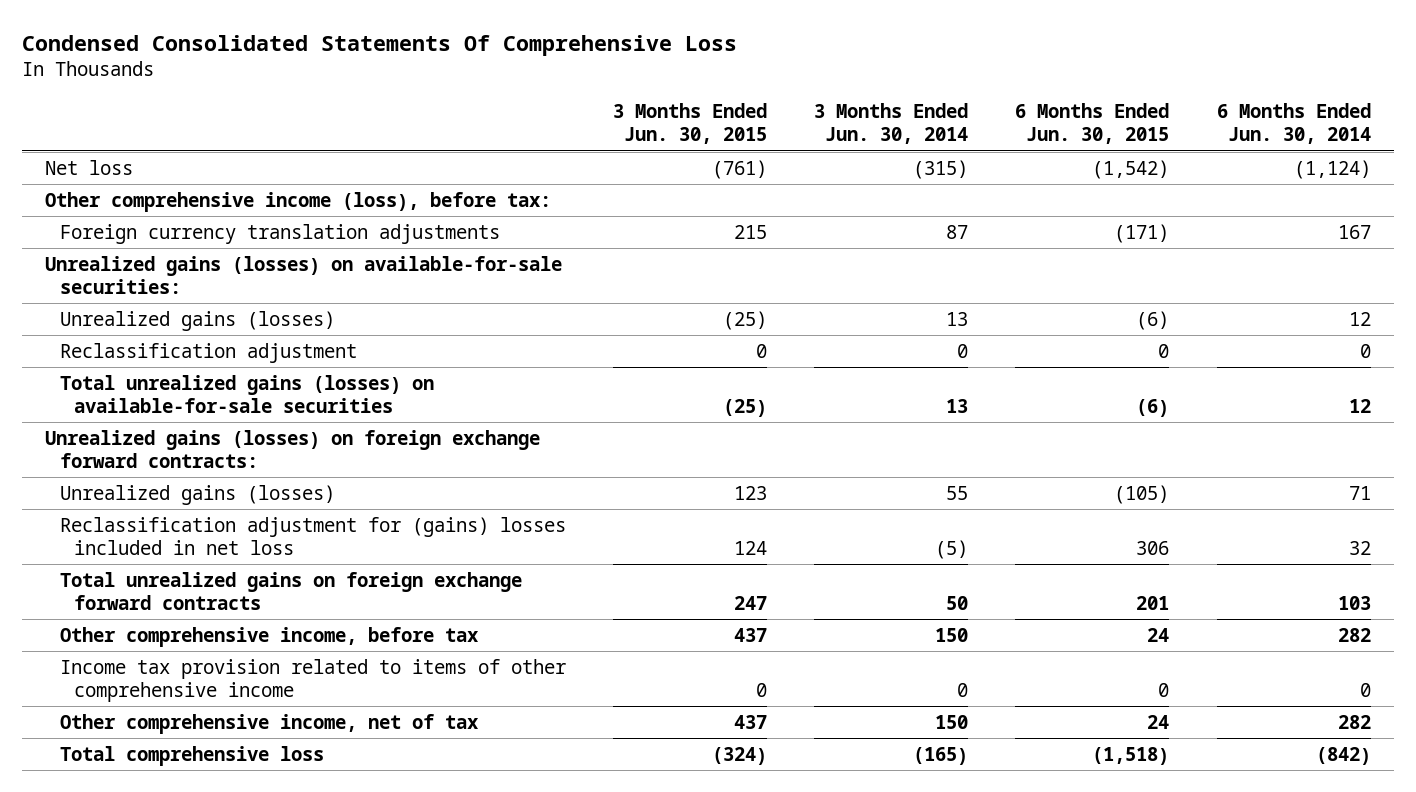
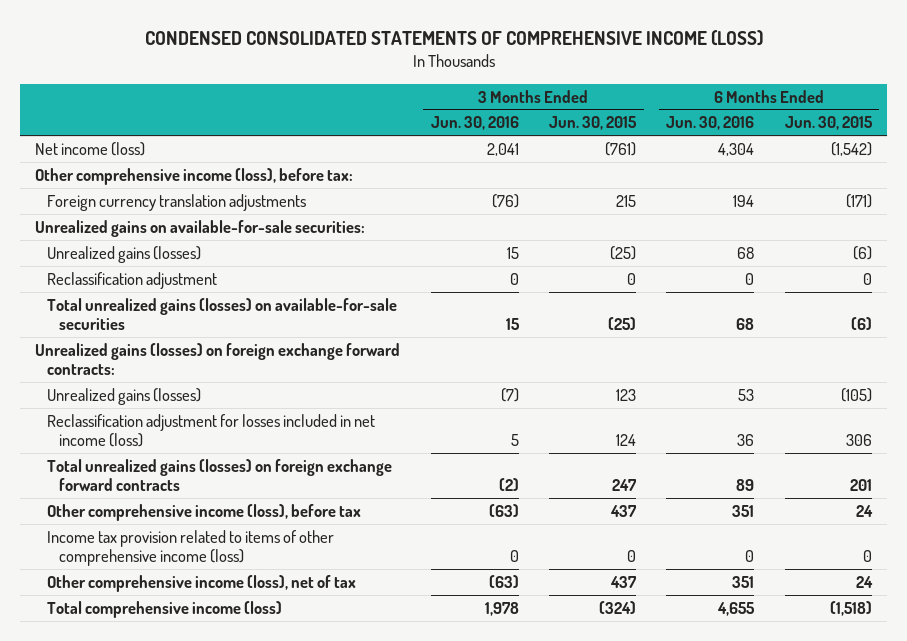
- Condensed Consolidated Statements Of Comprehensive Loss
+ CONDENSED CONSOLIDATED STATEMENTS OF COMPREHENSIVE INCOME (LOSS)
- | 3 Months Ended Jun. 30, 2015 | 3 Months Ended Jun. 30, 2014 | 6 Months Ended Jun. 30, 2015 | 6 Months Ended Jun. 30, 2014
+ | 3 Months Ended Jun. 30, 2016 | 3 Months Ended Jun. 30, 2015 | 6 Months Ended Jun. 30, 2016 | 6 Months Ended Jun. 30, 2015
- Net loss | (761) | (315) | (1,542) | (1,124)
+ Net income (loss) | 2,041 | (761) | 4,304 | (1,542)
- Unrealized gains (losses) on available-for-sale securities:
+ Unrealized gains on available-for-sale securities:
- Reclassification adjustment for (gains) losses included in net loss | 124 | (5) | 306 | 32
- Total unrealized gains on foreign exchange forward contracts | 247 | 50 | 201 | 103
- Other comprehensive income, before tax | 437 | 150 | 24 | 282
- Income tax provision related to items of other comprehensive income | 0 | 0 | 0 | 0
- Other comprehensive income, net of tax | 437 | 150 | 24 | 282
- Total comprehensive loss | (324) | (165) | (1,518) | (842)
+ Reclassification adjustment for losses included in net income (loss) | 5 | 124 | 36 | 306
+ Total unrealized gains (losses) on foreign exchange forward contracts | (2) | 247 | 89 | 201
+ Other comprehensive income (loss), before tax | (63) | 437 | 351 | 24
+ Income tax provision related to items of other comprehensive income (loss) | 0 | 0 | 0 | 0
+ Other comprehensive income (loss), net of tax | (63) | 437 | 351 | 24
+ Total comprehensive income (loss) | 1,978 | (324) | 4,655 | (1,518)

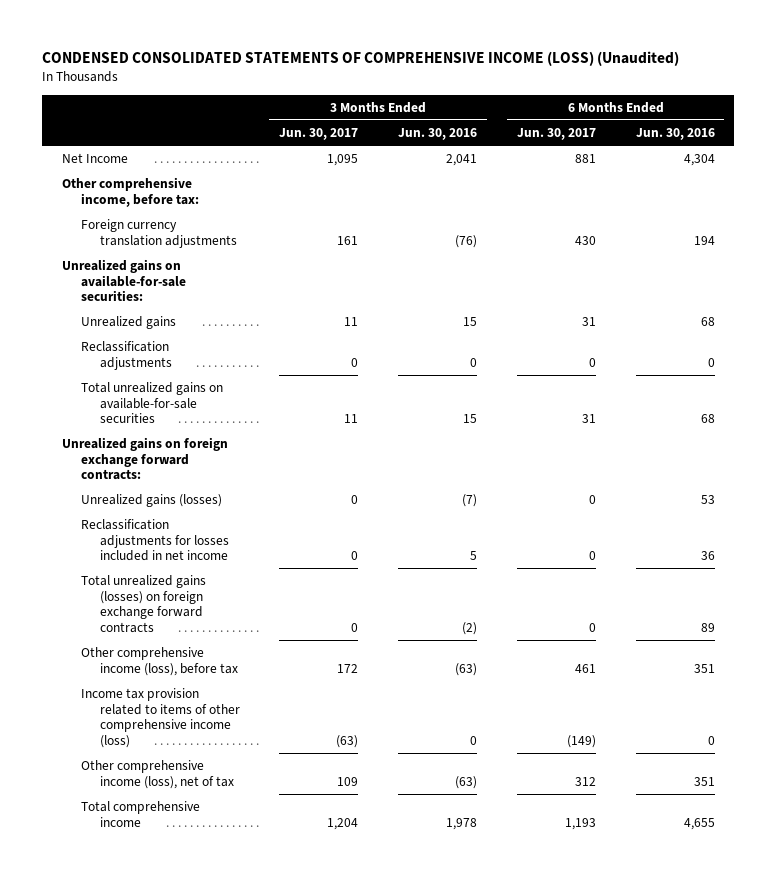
- CONDENSED CONSOLIDATED STATEMENTS OF COMPREHENSIVE INCOME (LOSS)
+ CONDENSED CONSOLIDATED STATEMENTS OF COMPREHENSIVE INCOME (LOSS) (Unaudited)
- | 3 Months Ended Jun. 30, 2016 | 3 Months Ended Jun. 30, 2015 | 6 Months Ended Jun. 30, 2016 | 6 Months Ended Jun. 30, 2015
+ | 3 Months Ended Jun. 30, 2017 | 3 Months Ended Jun. 30, 2016 | 6 Months Ended Jun. 30, 2017 | 6 Months Ended Jun. 30, 2016
- Net income (loss) | 2,041 | (761) | 4,304 | (1,542)
- Other comprehensive income (loss), before tax:
+ Net Income | 1,095 | 2,041 | 881 | 4,304
+ Other comprehensive income, before tax:
- Unrealized gains (losses) | 15 | (25) | 68 | (6)
- Reclassification adjustment | 0 | 0 | 0 | 0
- Total unrealized gains (losses) on available-for-sale securities | 15 | (25) | 68 | (6)
- Unrealized gains (losses) on foreign exchange forward contracts:
+ Unrealized gains | 11 | 15 | 31 | 68
+ Reclassification adjustments | 0 | 0 | 0 | 0
+ Total unrealized gains on available-for-sale securities | 11 | 15 | 31 | 68
+ Unrealized gains on foreign exchange forward contracts:
- Reclassification adjustment for losses included in net income (loss) | 5 | 124 | 36 | 306
+ Reclassification adjustments for losses included in net income | 0 | 5 | 0 | 36
- Total comprehensive income (loss) | 1,978 | (324) | 4,655 | (1,518)
+ Total comprehensive income | 1,204 | 1,978 | 1,193 | 4,655

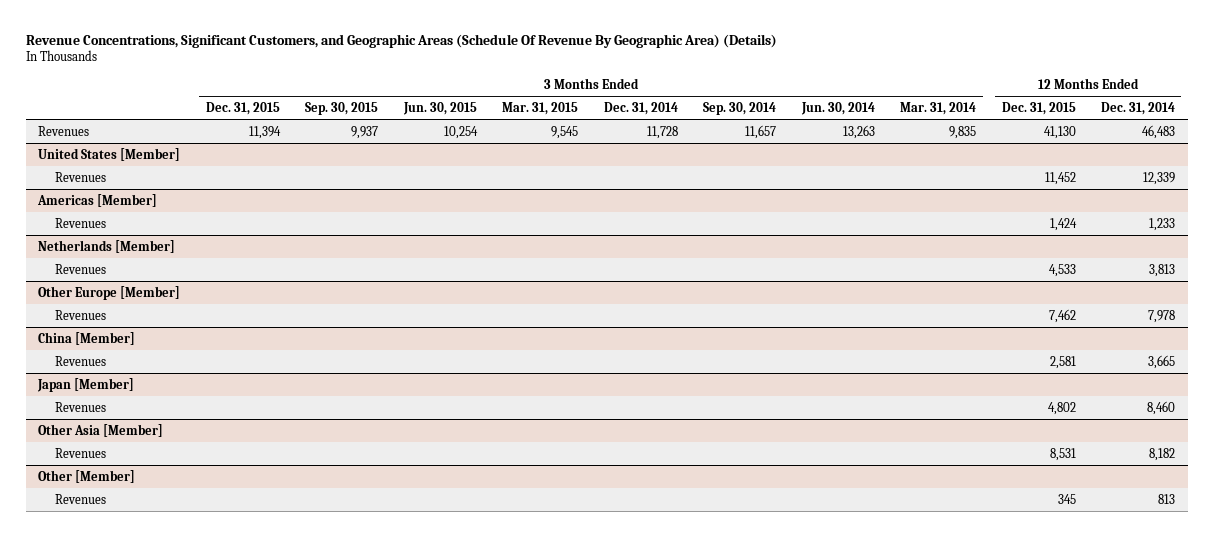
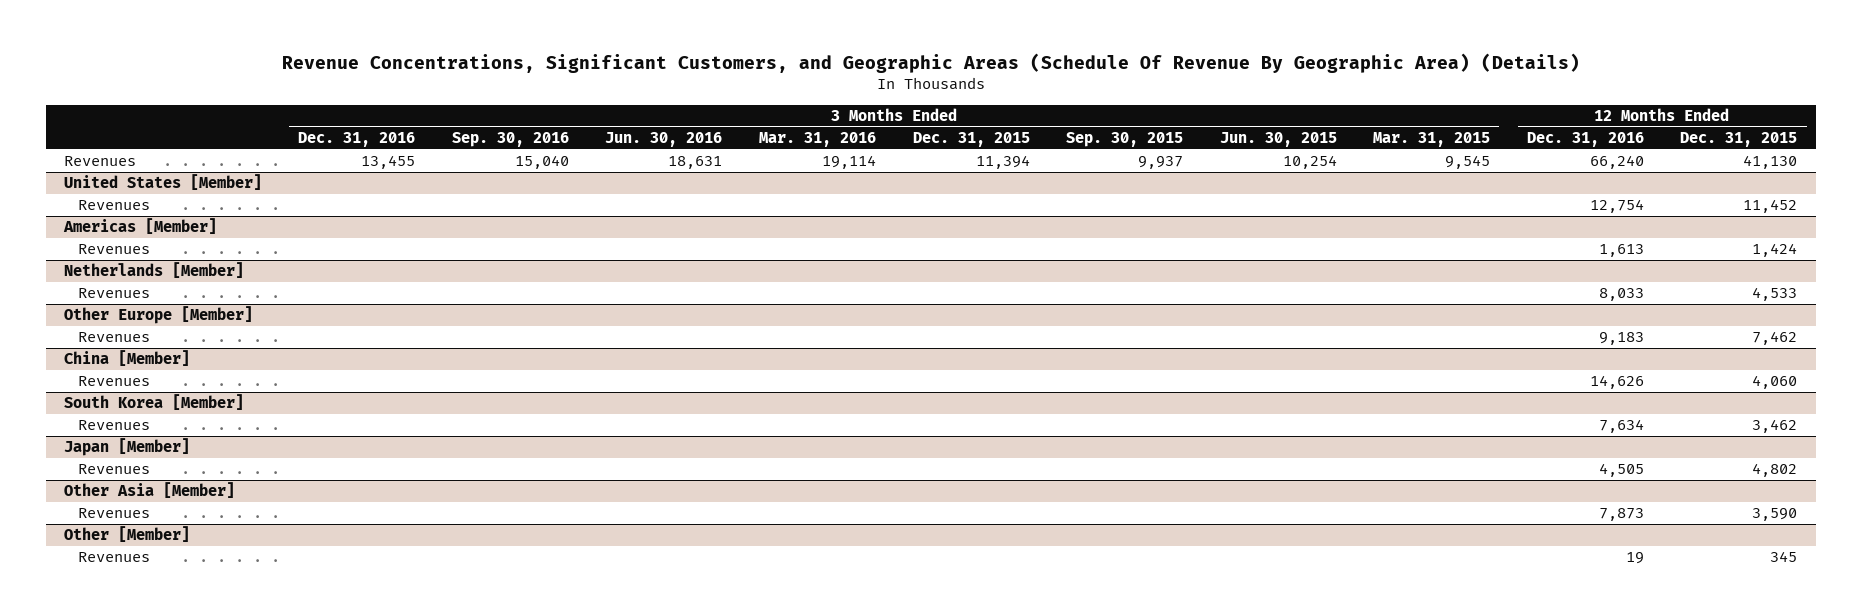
- | 3 Months Ended Dec. 31, 2015 | 3 Months Ended Sep. 30, 2015 | 3 Months Ended Jun. 30, 2015 | 3 Months Ended Mar. 31, 2015 | 3 Months Ended Dec. 31, 2014 | 3 Months Ended Sep. 30, 2014 | 3 Months Ended Jun. 30, 2014 | 3 Months Ended Mar. 31, 2014 | 12 Months Ended Dec. 31, 2015 | 12 Months Ended Dec. 31, 2014
+ | 3 Months Ended Dec. 31, 2016 | 3 Months Ended Sep. 30, 2016 | 3 Months Ended Jun. 30, 2016 | 3 Months Ended Mar. 31, 2016 | 3 Months Ended Dec. 31, 2015 | 3 Months Ended Sep. 30, 2015 | 3 Months Ended Jun. 30, 2015 | 3 Months Ended Mar. 31, 2015 | 12 Months Ended Dec. 31, 2016 | 12 Months Ended Dec. 31, 2015
@ China [Member]
- Revenues | | | | | | | | | 2,581 | 3,665
+ Revenues | | | | | | | | | 14,626 | 4,060
+ South Korea [Member]
+ Revenues | | | | | | | | | 7,634 | 3,462
@ Other Asia [Member]
- Revenues | | | | | | | | | 8,531 | 8,182
+ Revenues | | | | | | | | | 7,873 | 3,590

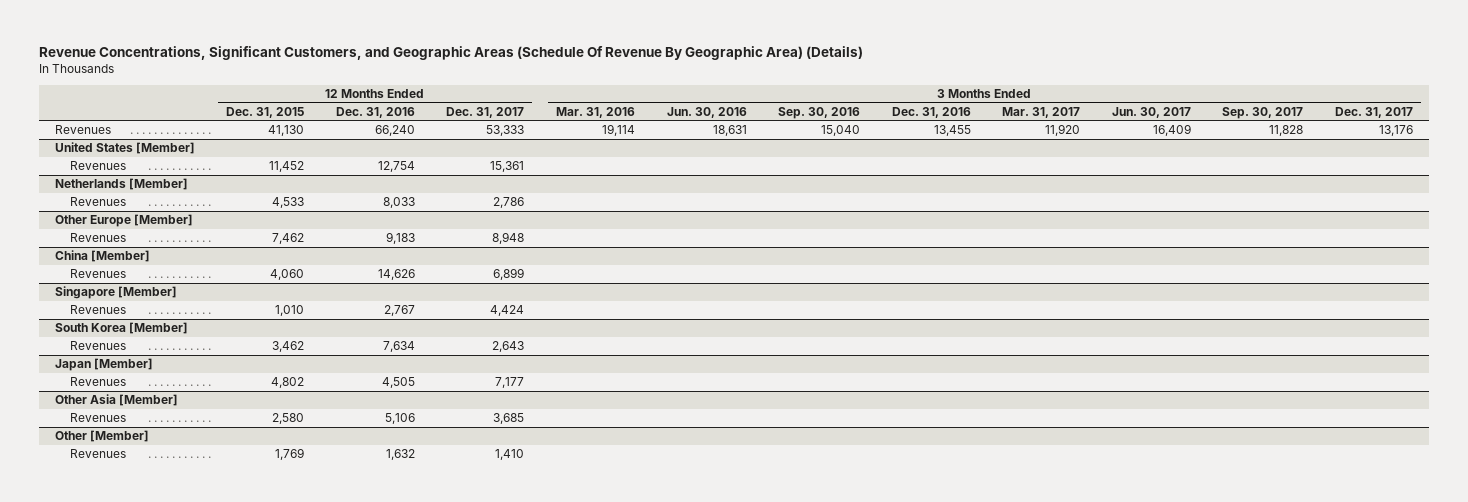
- | 3 Months Ended Dec. 31, 2016 | 3 Months Ended Sep. 30, 2016 | 3 Months Ended Jun. 30, 2016 | 3 Months Ended Mar. 31, 2016 | 3 Months Ended Dec. 31, 2015 | 3 Months Ended Sep. 30, 2015 | 3 Months Ended Jun. 30, 2015 | 3 Months Ended Mar. 31, 2015 | 12 Months Ended Dec. 31, 2016 | 12 Months Ended Dec. 31, 2015
+ | 12 Months Ended Dec. 31, 2015 | 12 Months Ended Dec. 31, 2016 | 12 Months Ended Dec. 31, 2017 | 3 Months Ended Mar. 31, 2016 | 3 Months Ended Jun. 30, 2016 | 3 Months Ended Sep. 30, 2016 | 3 Months Ended Dec. 31, 2016 | 3 Months Ended Mar. 31, 2017 | 3 Months Ended Jun. 30, 2017 | 3 Months Ended Sep. 30, 2017 | 3 Months Ended Dec. 31, 2017
- Americas [Member]
- Revenues | | | | | | | | | 1,613 | 1,424
+ Singapore [Member]
+ Revenues | 1,010 | 2,767 | 4,424 | | | | | | | |
@ Other Asia [Member]
- Revenues | | | | | | | | | 7,873 | 3,590
+ Revenues | 2,580 | 5,106 | 3,685 | | | | | | | |
@ Other [Member]
- Revenues | | | | | | | | | 19 | 345
+ Revenues | 1,769 | 1,632 | 1,410 | | | | | | | |

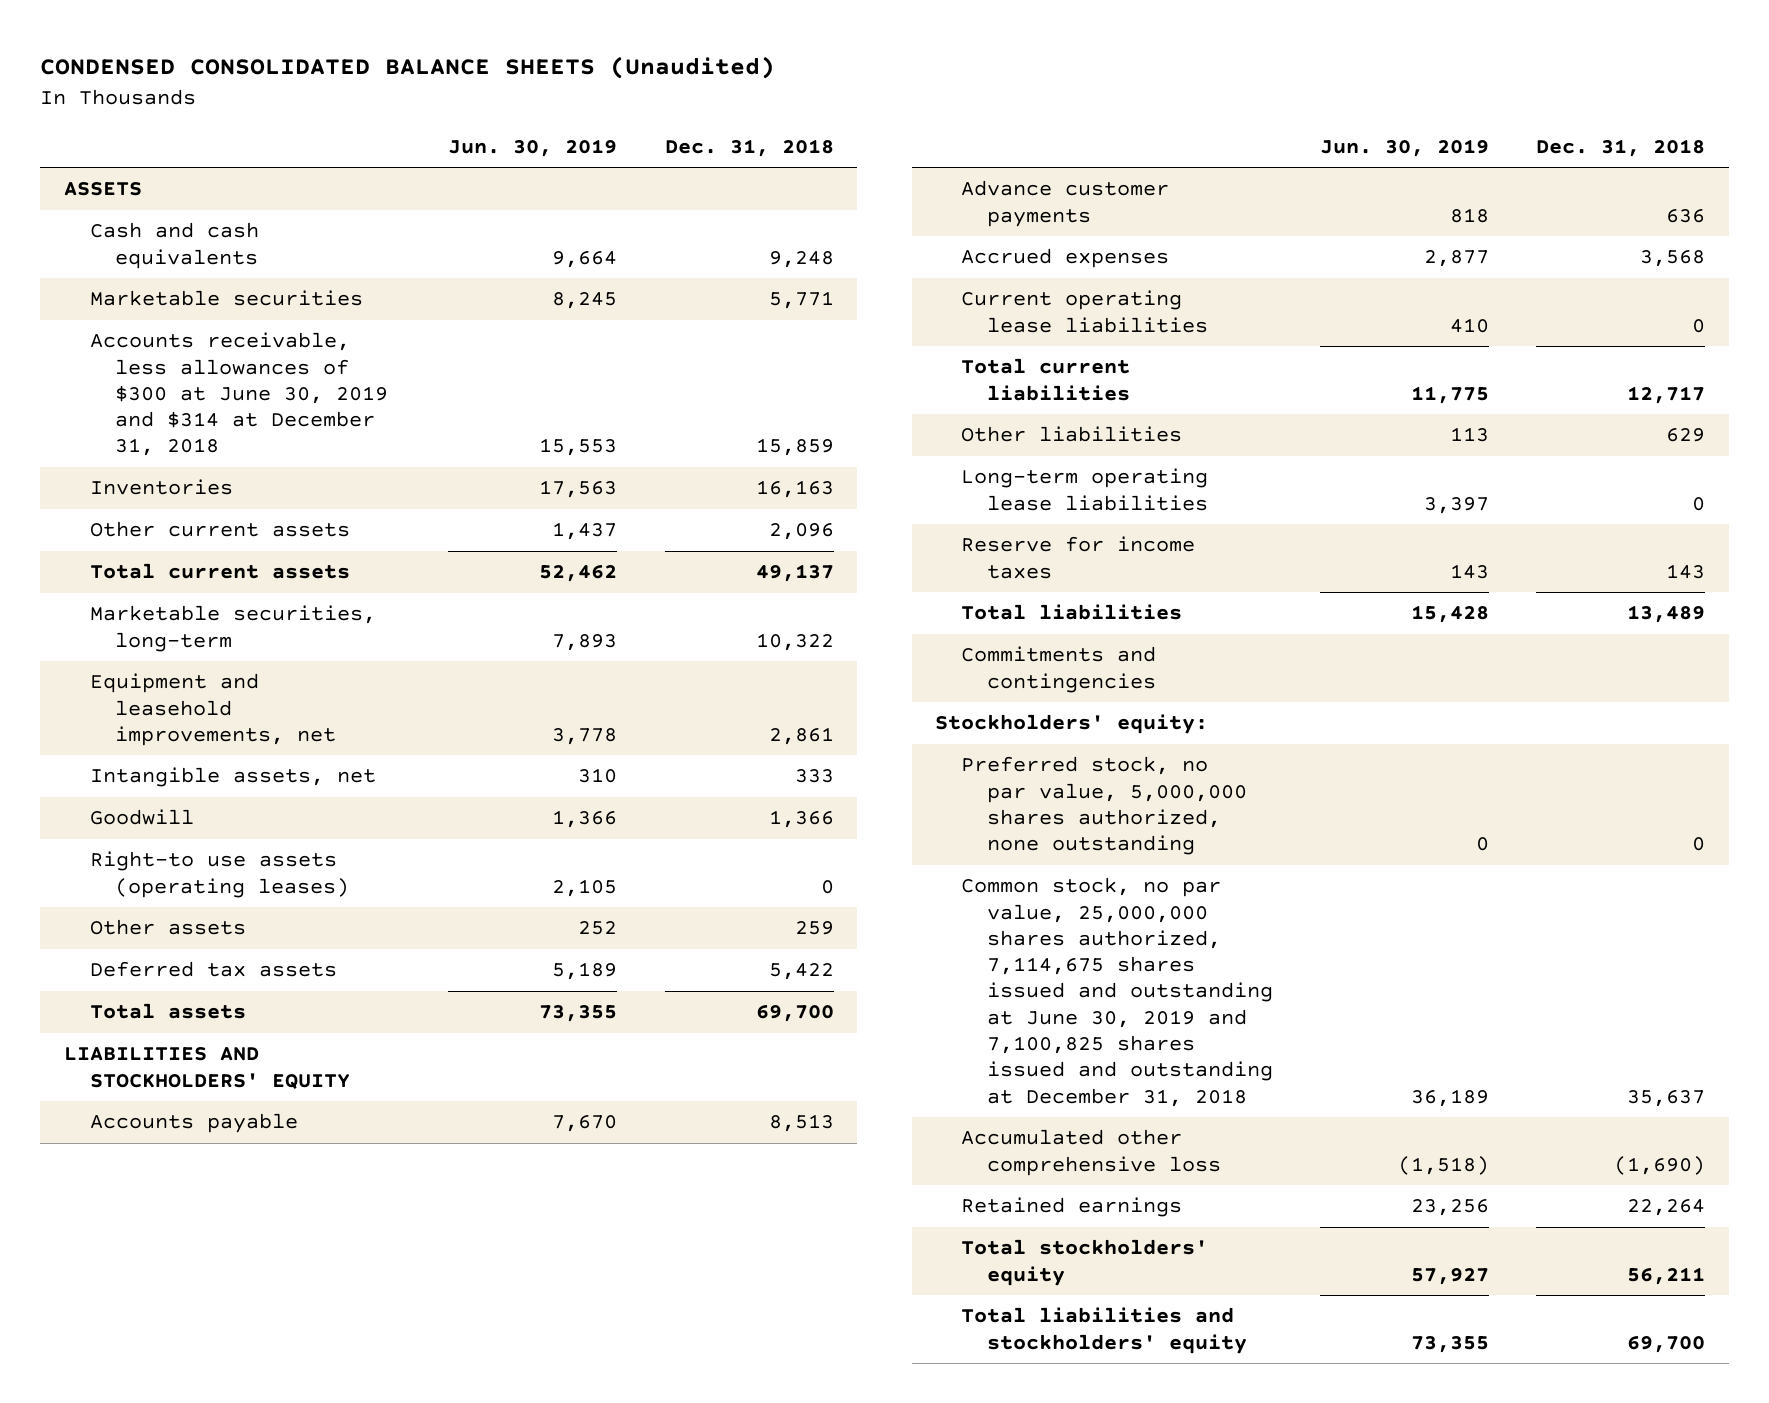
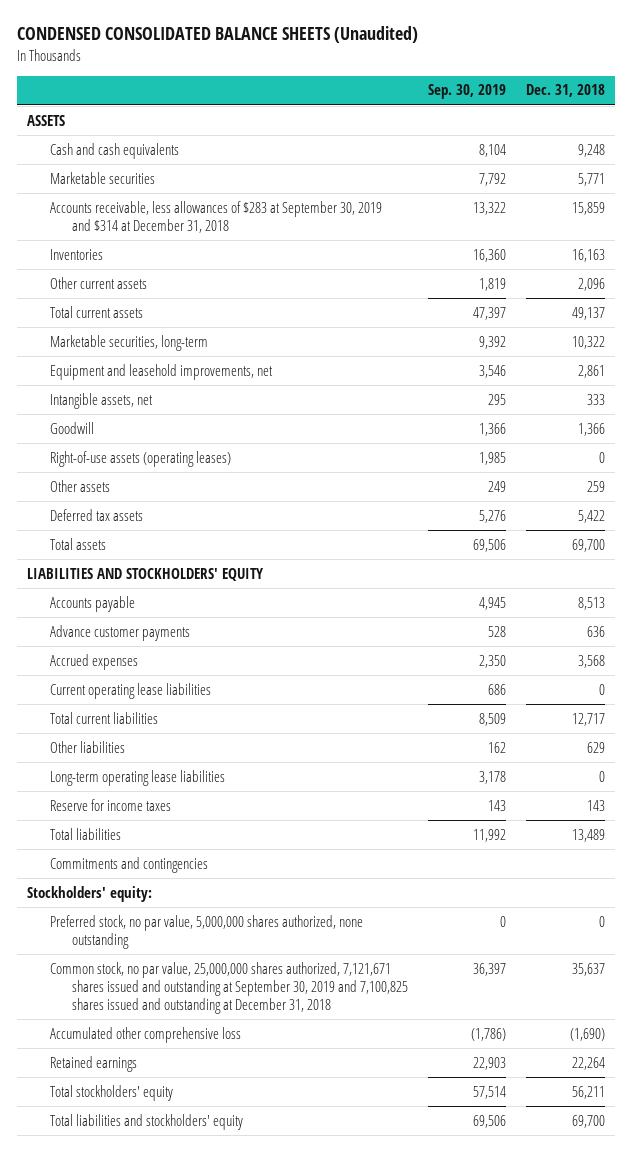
- | Jun. 30, 2019 | Dec. 31, 2018
+ | Sep. 30, 2019 | Dec. 31, 2018
- Accounts receivable, less allowances of $300 at June 30, 2019 and $314 at December 31, 2018 | 15,553 | 15,859
+ Accounts receivable, less allowances of $283 at September 30, 2019 and $314 at December 31, 2018 | 13,322 | 15,859
- Right-to use assets (operating leases) | 2,105 | 0
+ Right-of-use assets (operating leases) | 1,985 | 0
- Common stock, no par value, 25,000,000 shares authorized, 7,114,675 shares issued and outstanding at June 30, 2019 and 7,100,825 shares issued and outstanding at December 31, 2018 | 36,189 | 35,637
+ Common stock, no par value, 25,000,000 shares authorized, 7,121,671 shares issued and outstanding at September 30, 2019 and 7,100,825 shares issued and outstanding at December 31, 2018 | 36,397 | 35,637

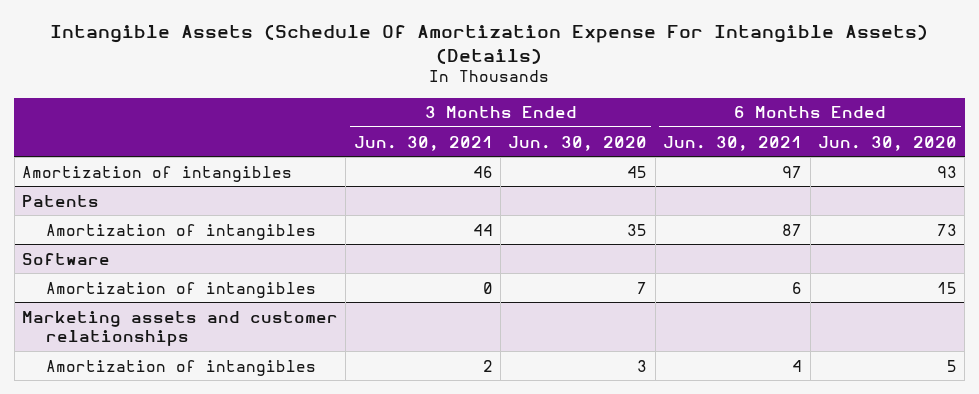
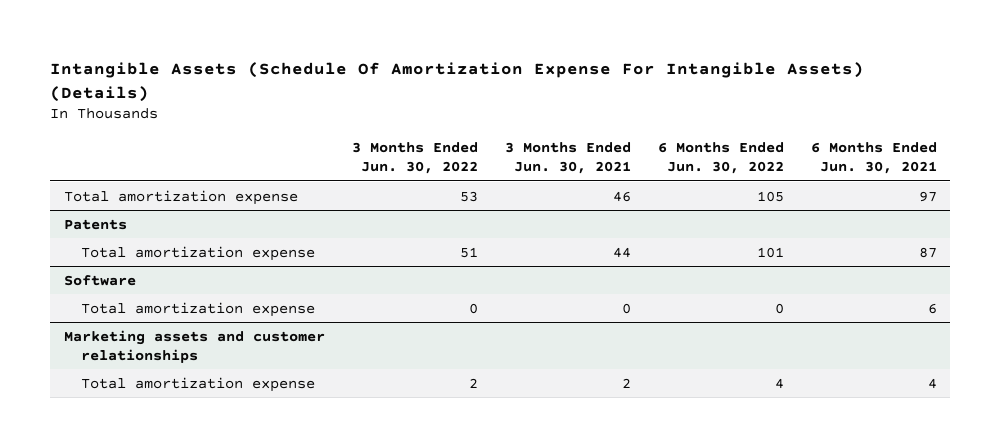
- | 3 Months Ended Jun. 30, 2021 | 3 Months Ended Jun. 30, 2020 | 6 Months Ended Jun. 30, 2021 | 6 Months Ended Jun. 30, 2020
+ | 3 Months Ended Jun. 30, 2022 | 3 Months Ended Jun. 30, 2021 | 6 Months Ended Jun. 30, 2022 | 6 Months Ended Jun. 30, 2021
- Amortization of intangibles | 46 | 45 | 97 | 93
+ Total amortization expense | 53 | 46 | 105 | 97
@ Patents
- Amortization of intangibles | 44 | 35 | 87 | 73
+ Total amortization expense | 51 | 44 | 101 | 87
@ Software
- Amortization of intangibles | 0 | 7 | 6 | 15
+ Total amortization expense | 0 | 0 | 0 | 6
@ Marketing assets and customer relationships
- Amortization of intangibles | 2 | 3 | 4 | 5
+ Total amortization expense | 2 | 2 | 4 | 4

